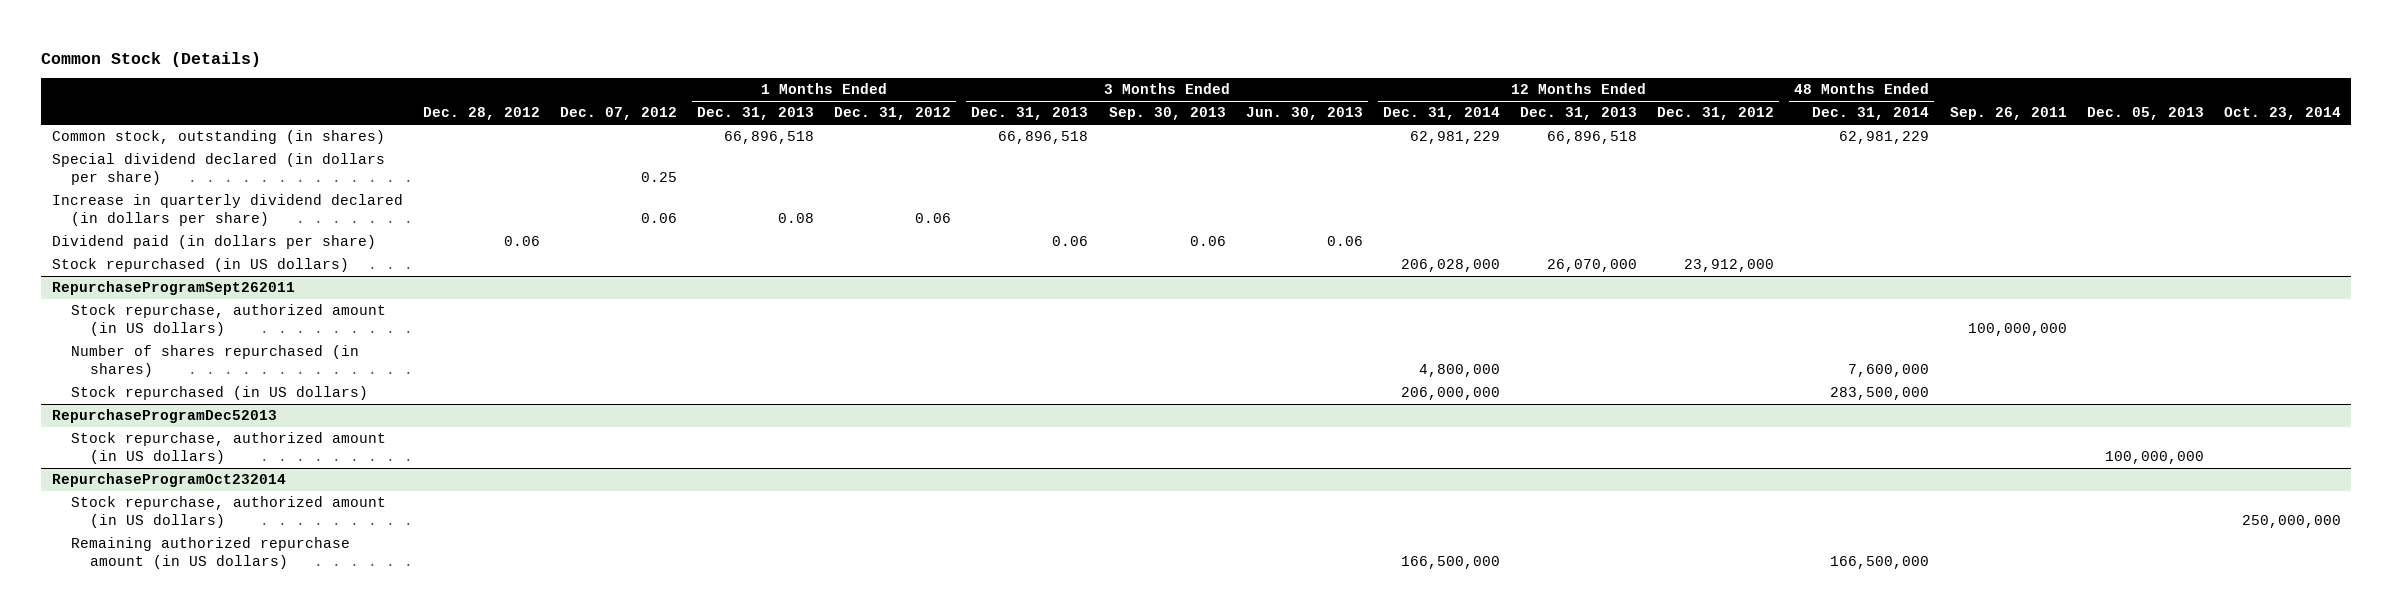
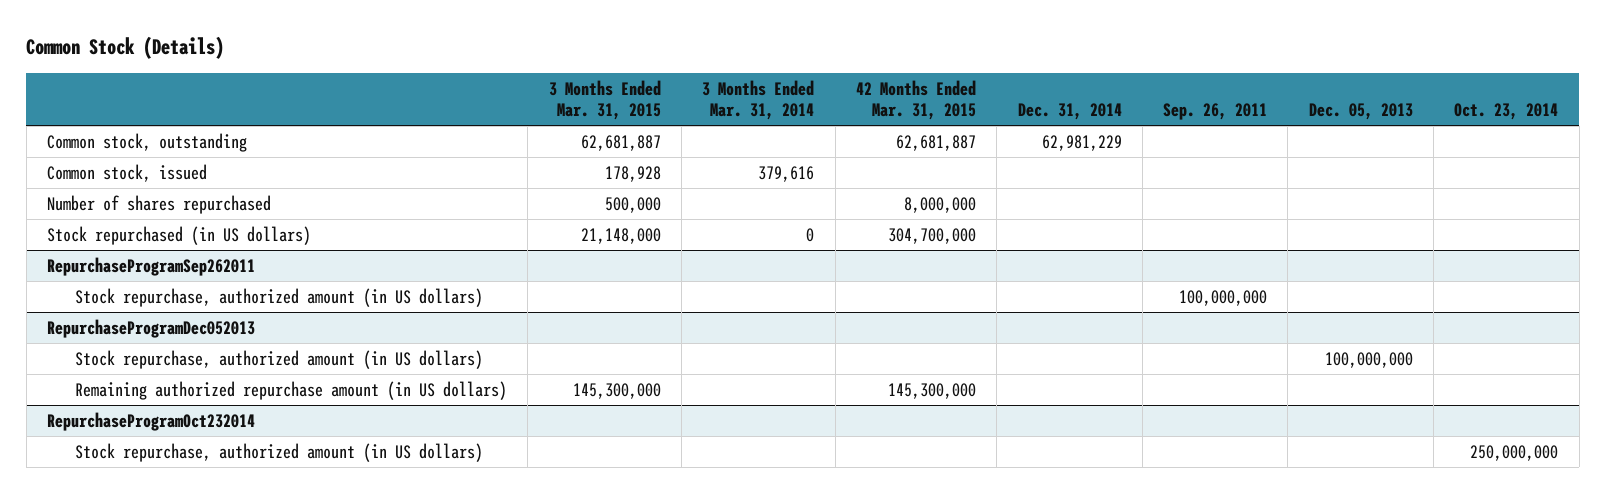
- | Dec. 28, 2012 | Dec. 07, 2012 | 1 Months Ended Dec. 31, 2013 | 1 Months Ended Dec. 31, 2012 | 3 Months Ended Dec. 31, 2013 | 3 Months Ended Sep. 30, 2013 | 3 Months Ended Jun. 30, 2013 | 12 Months Ended Dec. 31, 2014 | 12 Months Ended Dec. 31, 2013 | 12 Months Ended Dec. 31, 2012 | 48 Months Ended Dec. 31, 2014 | Sep. 26, 2011 | Dec. 05, 2013 | Oct. 23, 2014
+ | 3 Months Ended Mar. 31, 2015 | 3 Months Ended Mar. 31, 2014 | 42 Months Ended Mar. 31, 2015 | Dec. 31, 2014 | Sep. 26, 2011 | Dec. 05, 2013 | Oct. 23, 2014
- Common stock, outstanding (in shares) | | | 66,896,518 | | 66,896,518 | | | 62,981,229 | 66,896,518 | | 62,981,229 | | |
- Special dividend declared (in dollars per share) | | 0.25 | | | | | | | | | | | |
- Increase in quarterly dividend declared (in dollars per share) | | 0.06 | 0.08 | 0.06 | | | | | | | | | |
- Dividend paid (in dollars per share) | 0.06 | | | | 0.06 | 0.06 | 0.06 | | | | | | |
+ Common stock, outstanding | 62,681,887 | | 62,681,887 | 62,981,229 | | |
+ Common stock, issued | 178,928 | 379,616 | | | | |
+ Number of shares repurchased | 500,000 | | 8,000,000 | | | |
- RepurchaseProgramSept262011
+ RepurchaseProgramSep262011
- Number of shares repurchased (in shares) | | | | | | | | 4,800,000 | | | 7,600,000 | | |
- Stock repurchased (in US dollars) | | | | | | | | 206,000,000 | | | 283,500,000 | | |
- RepurchaseProgramDec52013
+ RepurchaseProgramDec052013
+ Remaining authorized repurchase amount (in US dollars) | 145,300,000 | | 145,300,000 | | | |
@ RepurchaseProgramOct232014
- Remaining authorized repurchase amount (in US dollars) | | | | | | | | 166,500,000 | | | 166,500,000 | | |

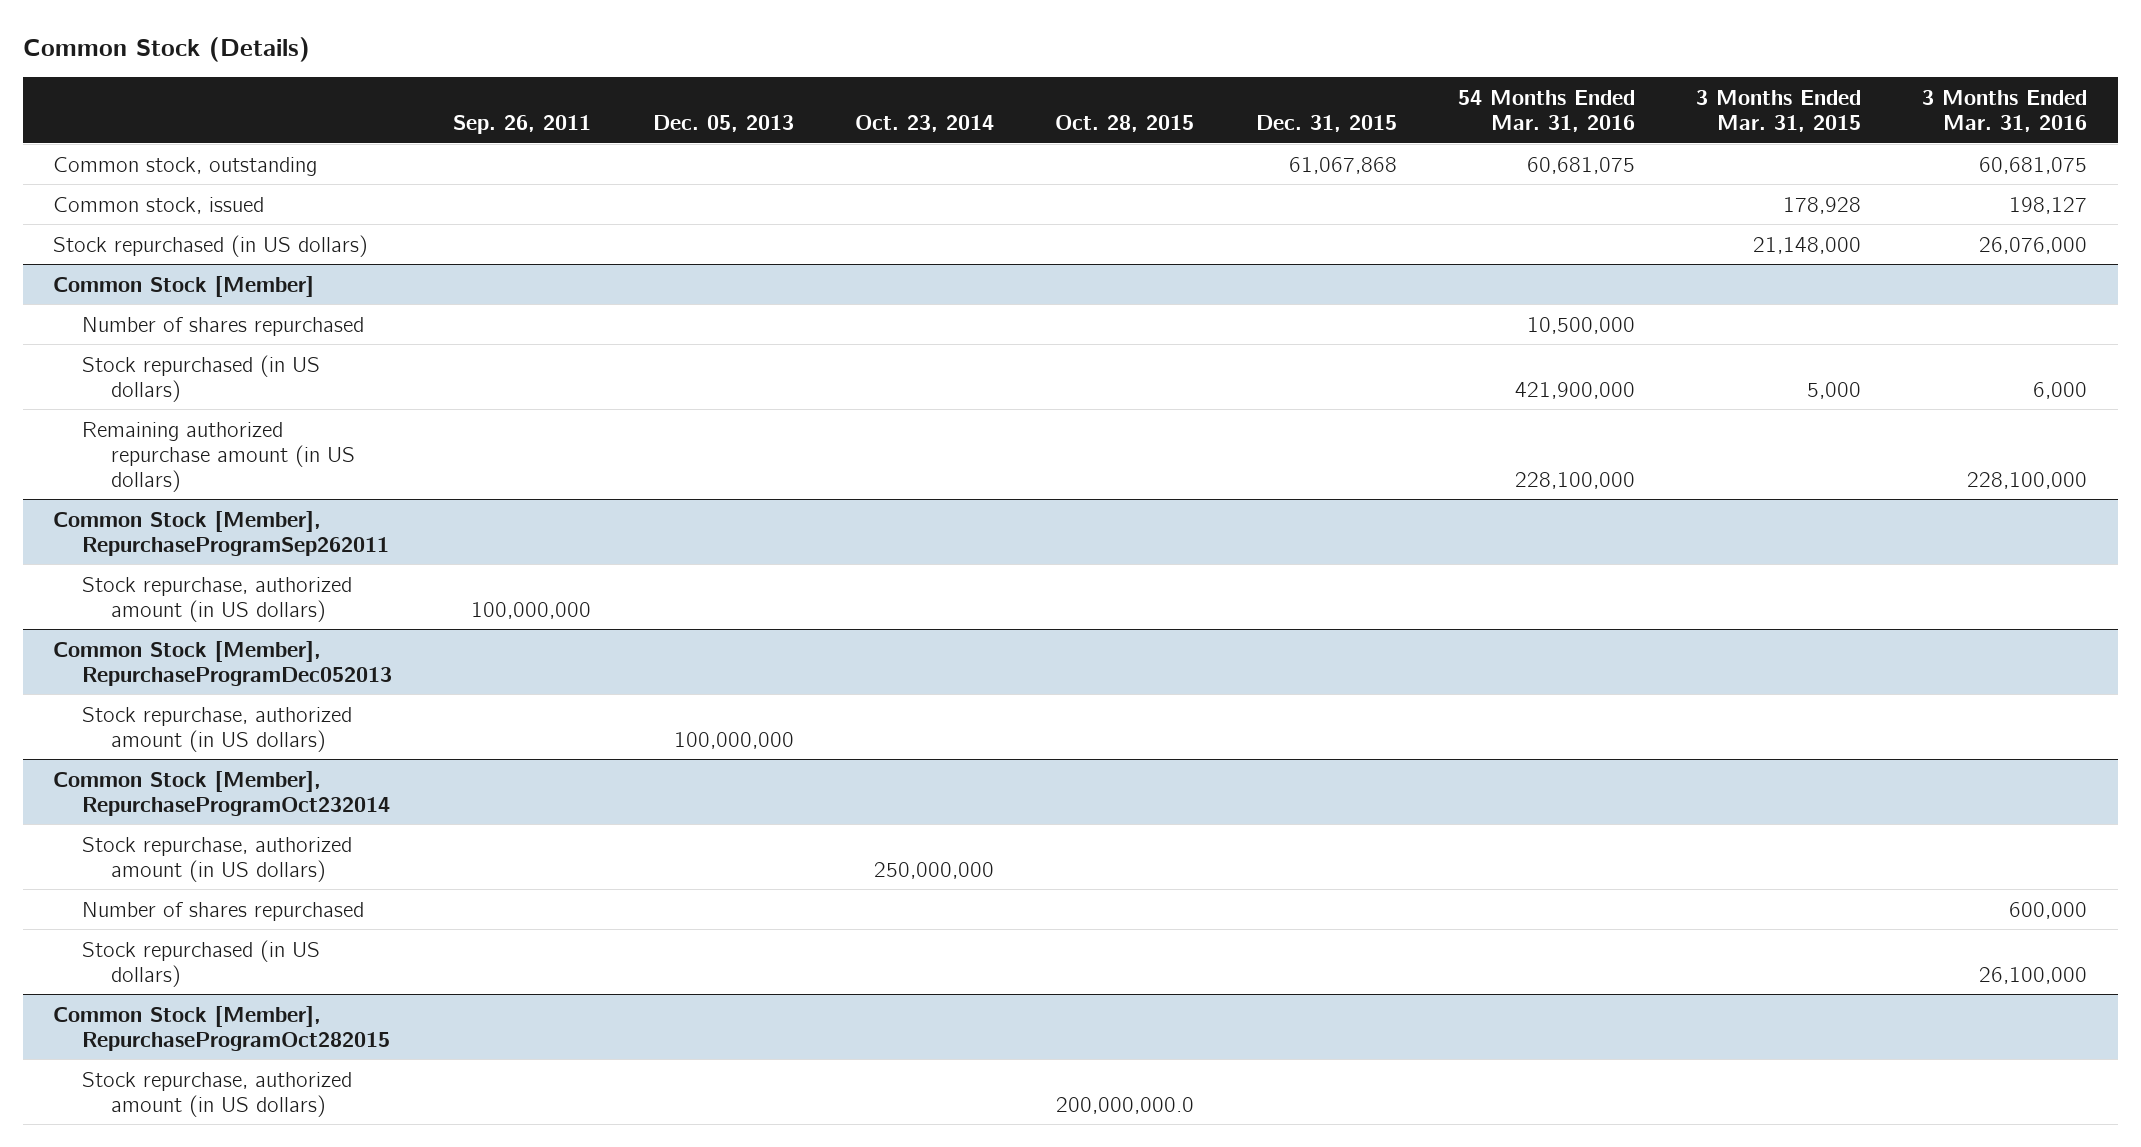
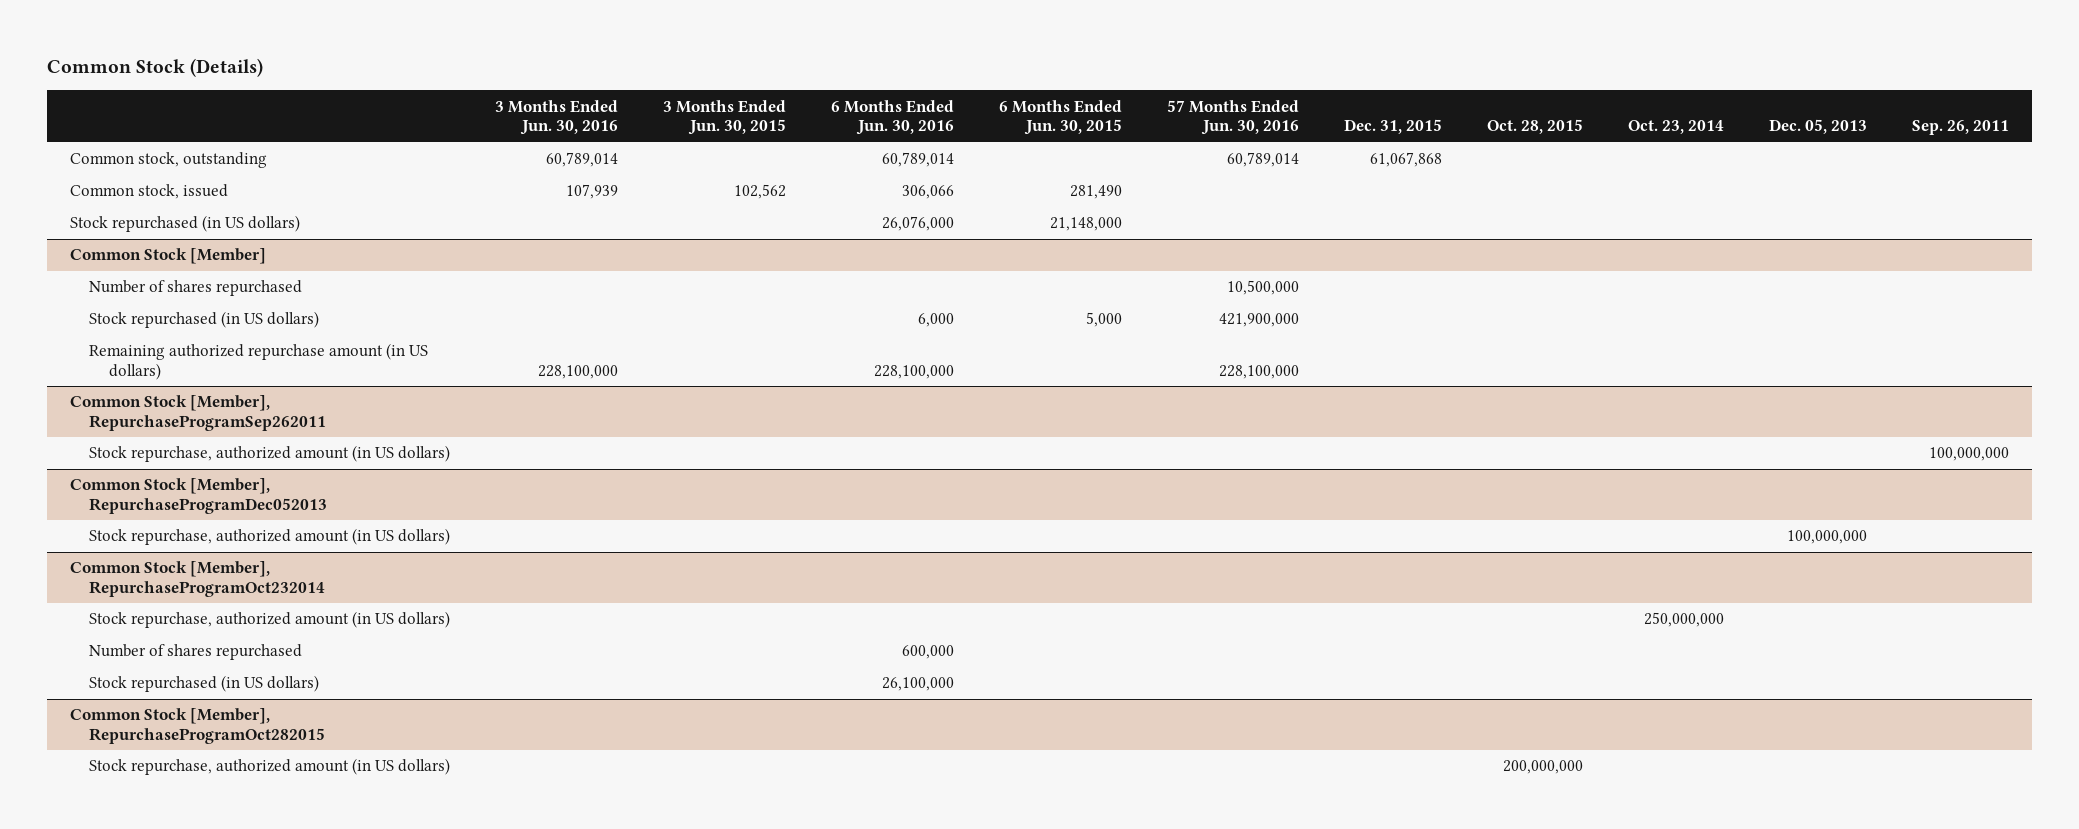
- | Sep. 26, 2011 | Dec. 05, 2013 | Oct. 23, 2014 | Oct. 28, 2015 | Dec. 31, 2015 | 54 Months Ended Mar. 31, 2016 | 3 Months Ended Mar. 31, 2015 | 3 Months Ended Mar. 31, 2016
+ | 3 Months Ended Jun. 30, 2016 | 3 Months Ended Jun. 30, 2015 | 6 Months Ended Jun. 30, 2016 | 6 Months Ended Jun. 30, 2015 | 57 Months Ended Jun. 30, 2016 | Dec. 31, 2015 | Oct. 28, 2015 | Oct. 23, 2014 | Dec. 05, 2013 | Sep. 26, 2011
@ Common Stock [Member], RepurchaseProgramOct282015
- Stock repurchase, authorized amount (in US dollars) | | | | 200,000,000.0 | | | |
+ Stock repurchase, authorized amount (in US dollars) | | | | | | | 200,000,000 | | |

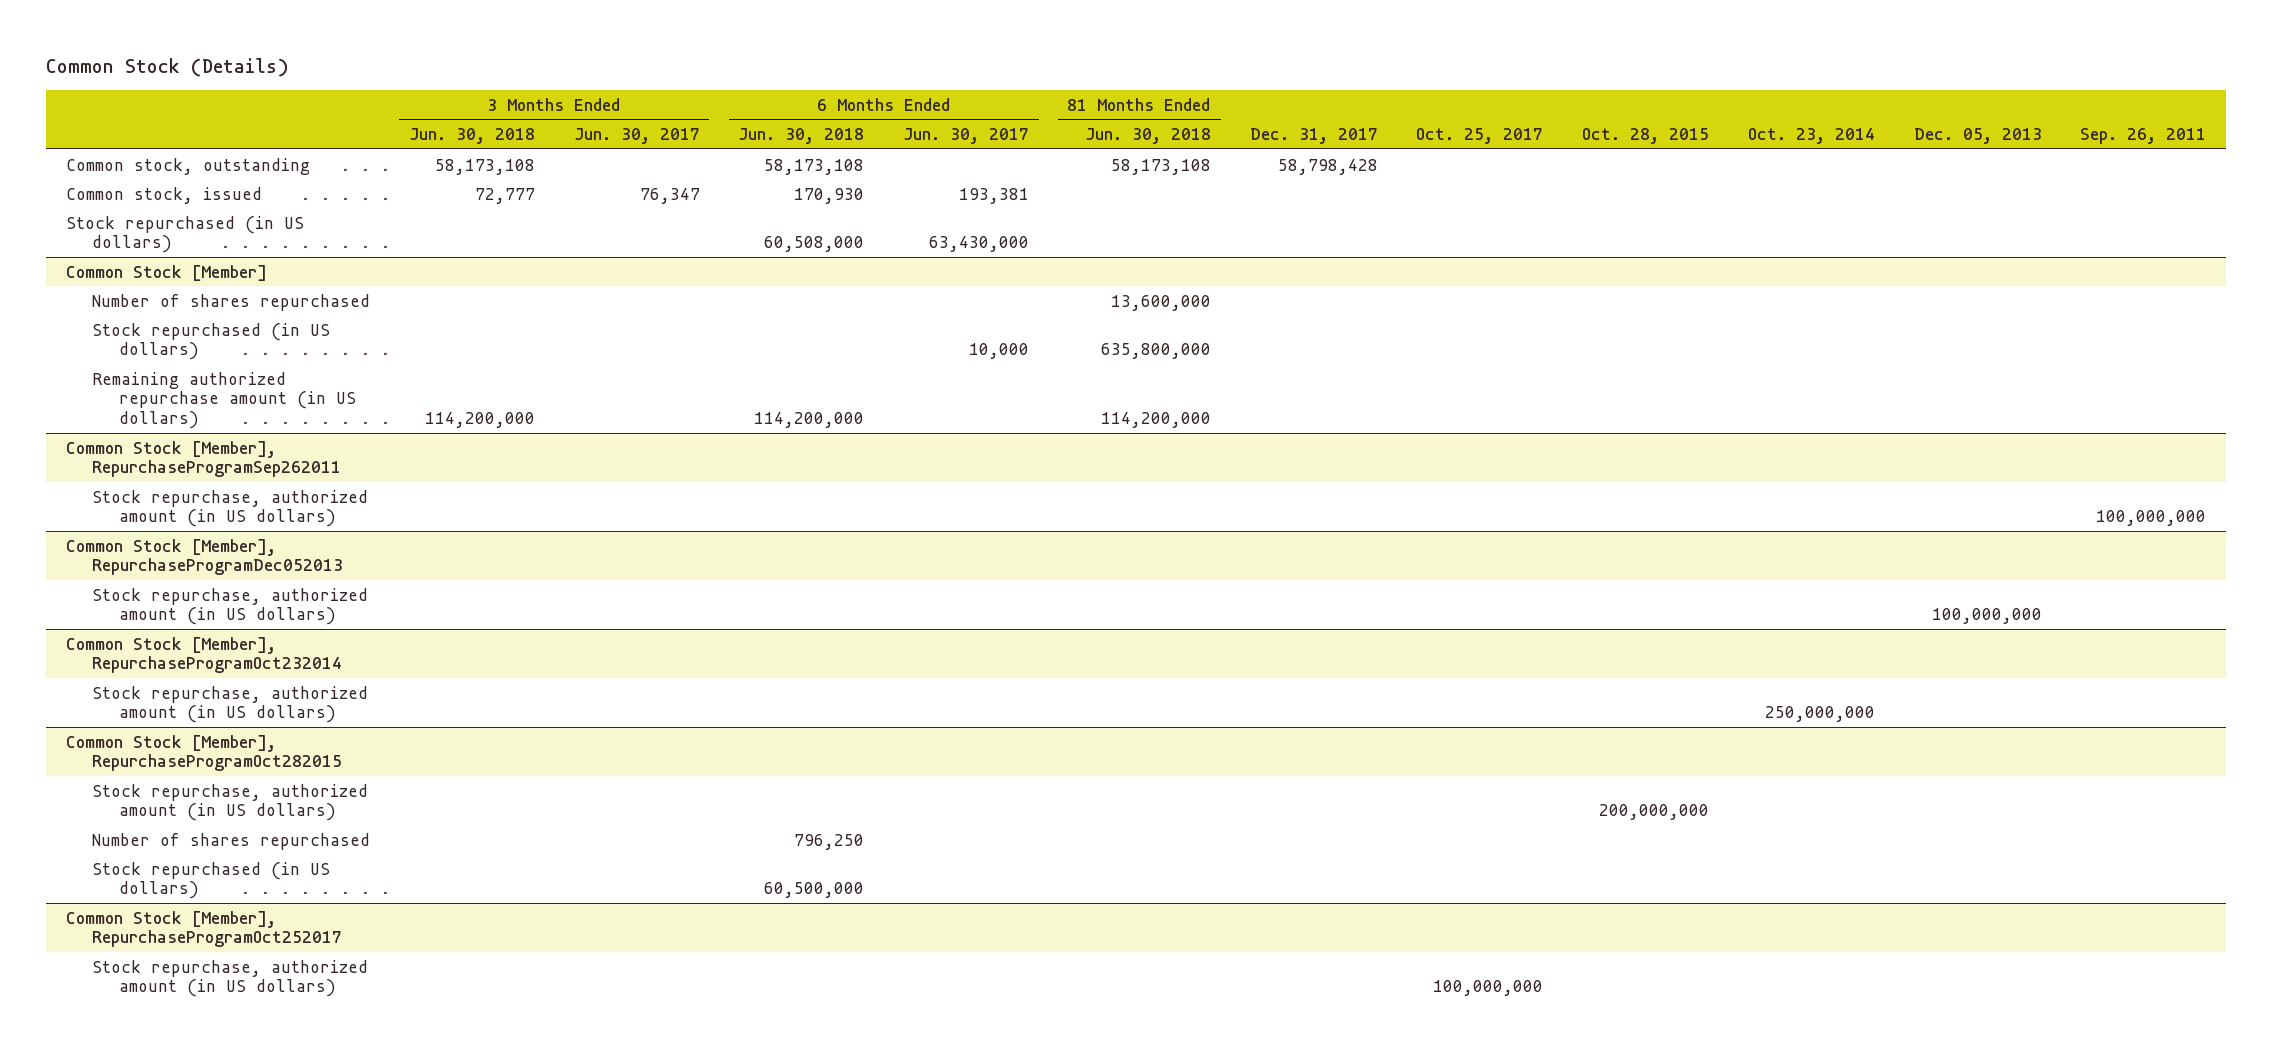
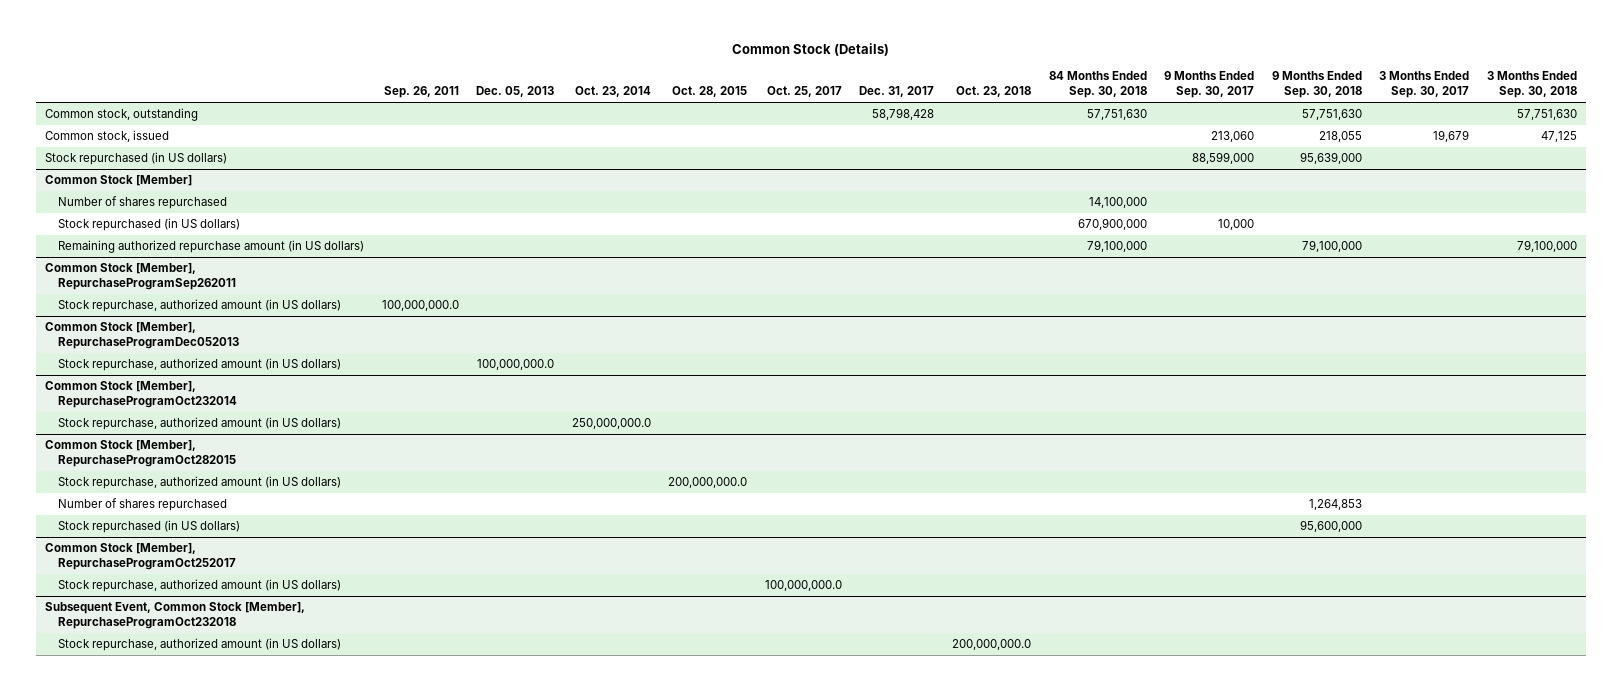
- | 3 Months Ended Jun. 30, 2018 | 3 Months Ended Jun. 30, 2017 | 6 Months Ended Jun. 30, 2018 | 6 Months Ended Jun. 30, 2017 | 81 Months Ended Jun. 30, 2018 | Dec. 31, 2017 | Oct. 25, 2017 | Oct. 28, 2015 | Oct. 23, 2014 | Dec. 05, 2013 | Sep. 26, 2011
+ | Sep. 26, 2011 | Dec. 05, 2013 | Oct. 23, 2014 | Oct. 28, 2015 | Oct. 25, 2017 | Dec. 31, 2017 | Oct. 23, 2018 | 84 Months Ended Sep. 30, 2018 | 9 Months Ended Sep. 30, 2017 | 9 Months Ended Sep. 30, 2018 | 3 Months Ended Sep. 30, 2017 | 3 Months Ended Sep. 30, 2018
@ Common Stock [Member], RepurchaseProgramSep262011
- Stock repurchase, authorized amount (in US dollars) | | | | | | | | | | | 100,000,000
+ Stock repurchase, authorized amount (in US dollars) | 100,000,000.0 | | | | | | | | | | |
@ Common Stock [Member], RepurchaseProgramDec052013
- Stock repurchase, authorized amount (in US dollars) | | | | | | | | | | 100,000,000 |
+ Stock repurchase, authorized amount (in US dollars) | | 100,000,000.0 | | | | | | | | | |
@ Common Stock [Member], RepurchaseProgramOct232014
- Stock repurchase, authorized amount (in US dollars) | | | | | | | | | 250,000,000 | |
+ Stock repurchase, authorized amount (in US dollars) | | | 250,000,000.0 | | | | | | | | |
@ Common Stock [Member], RepurchaseProgramOct282015
- Stock repurchase, authorized amount (in US dollars) | | | | | | | | 200,000,000 | | |
+ Stock repurchase, authorized amount (in US dollars) | | | | 200,000,000.0 | | | | | | | |
@ Common Stock [Member], RepurchaseProgramOct252017
- Stock repurchase, authorized amount (in US dollars) | | | | | | | 100,000,000 | | | |
+ Stock repurchase, authorized amount (in US dollars) | | | | | 100,000,000.0 | | | | | | |
+ Subsequent Event, Common Stock [Member], RepurchaseProgramOct232018
+ Stock repurchase, authorized amount (in US dollars) | | | | | | | 200,000,000.0 | | | | |

